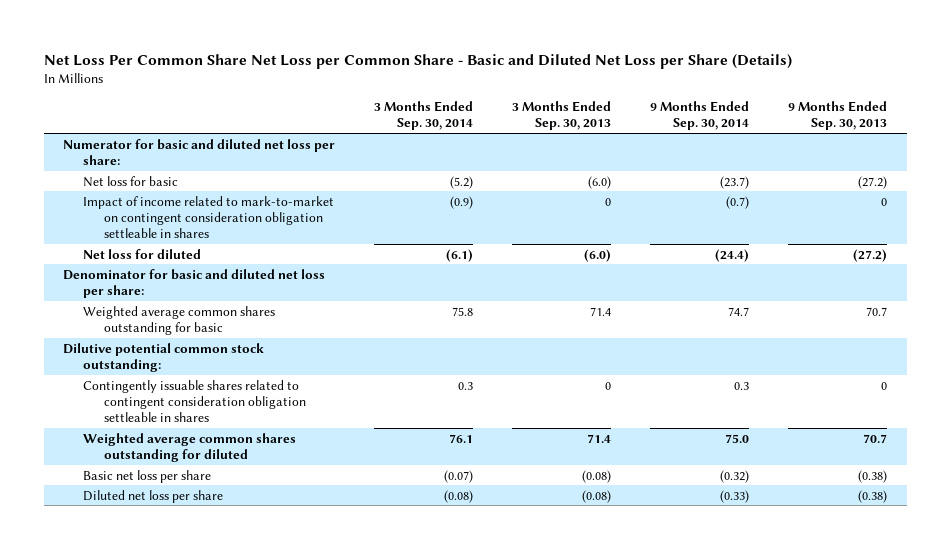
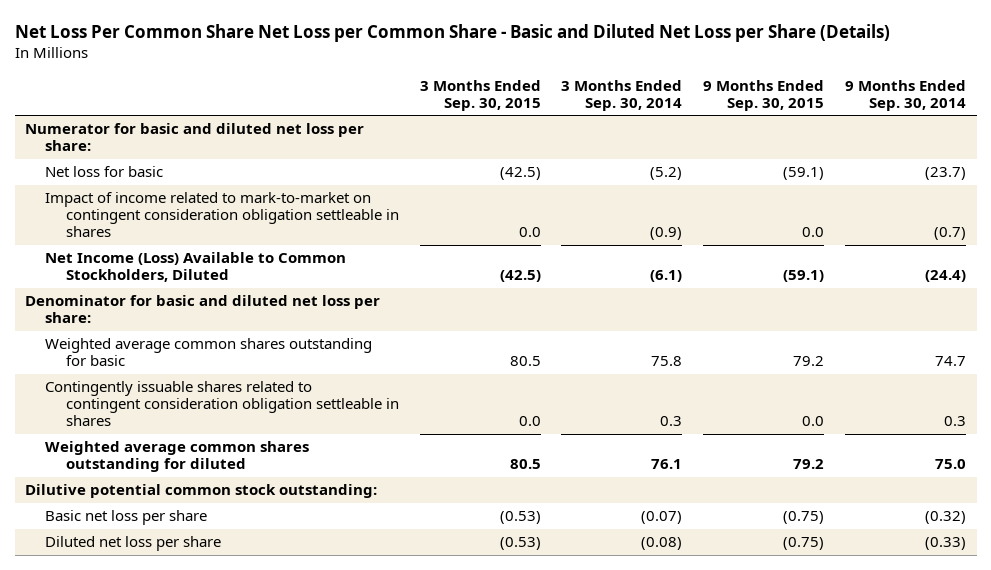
- | 3 Months Ended Sep. 30, 2014 | 3 Months Ended Sep. 30, 2013 | 9 Months Ended Sep. 30, 2014 | 9 Months Ended Sep. 30, 2013
+ | 3 Months Ended Sep. 30, 2015 | 3 Months Ended Sep. 30, 2014 | 9 Months Ended Sep. 30, 2015 | 9 Months Ended Sep. 30, 2014
- Net loss for diluted | (6.1) | (6.0) | (24.4) | (27.2)
+ Net Income (Loss) Available to Common Stockholders, Diluted | (42.5) | (6.1) | (59.1) | (24.4)
moved down: Dilutive potential common stock outstanding:

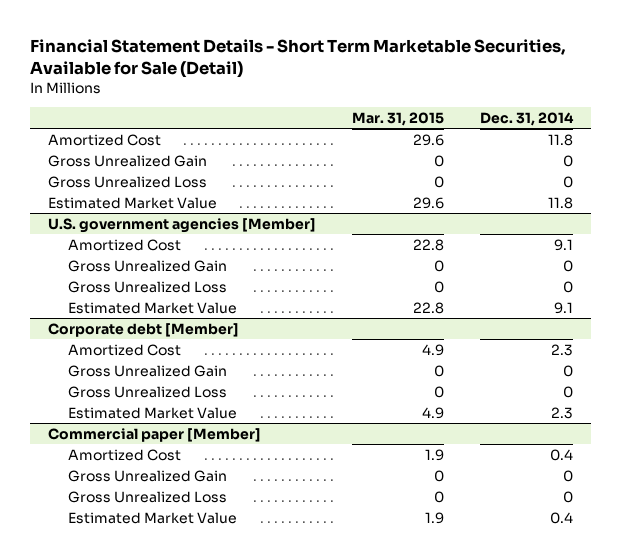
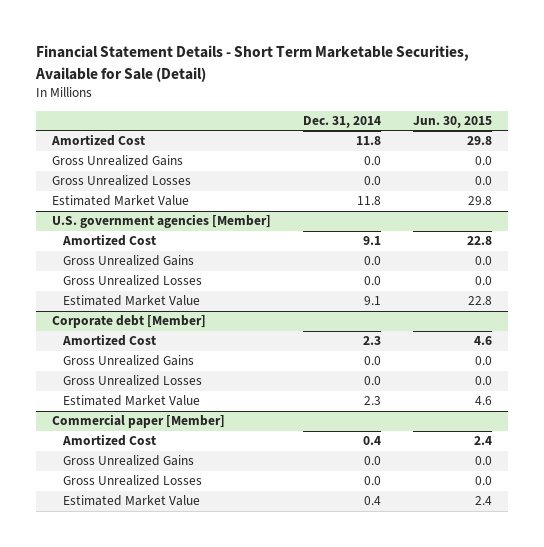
- | Mar. 31, 2015 | Dec. 31, 2014
+ | Dec. 31, 2014 | Jun. 30, 2015
- Gross Unrealized Gain | 0 | 0
- Gross Unrealized Loss | 0 | 0
+ Gross Unrealized Gains | 0.0 | 0.0
+ Gross Unrealized Losses | 0.0 | 0.0
@ U.S. government agencies [Member]
- Gross Unrealized Gain | 0 | 0
- Gross Unrealized Loss | 0 | 0
+ Gross Unrealized Gains | 0.0 | 0.0
+ Gross Unrealized Losses | 0.0 | 0.0
@ Corporate debt [Member]
- Gross Unrealized Gain | 0 | 0
- Gross Unrealized Loss | 0 | 0
+ Gross Unrealized Gains | 0.0 | 0.0
+ Gross Unrealized Losses | 0.0 | 0.0
@ Commercial paper [Member]
- Gross Unrealized Gain | 0 | 0
- Gross Unrealized Loss | 0 | 0
+ Gross Unrealized Gains | 0.0 | 0.0
+ Gross Unrealized Losses | 0.0 | 0.0

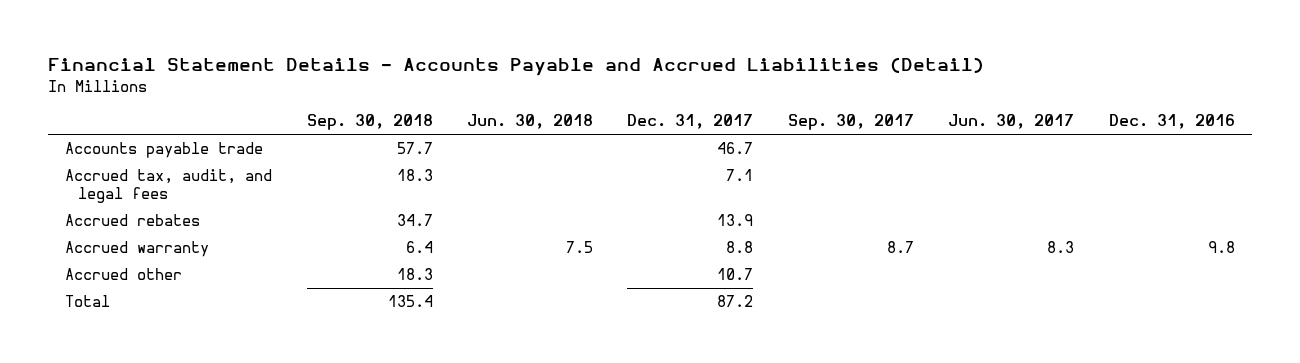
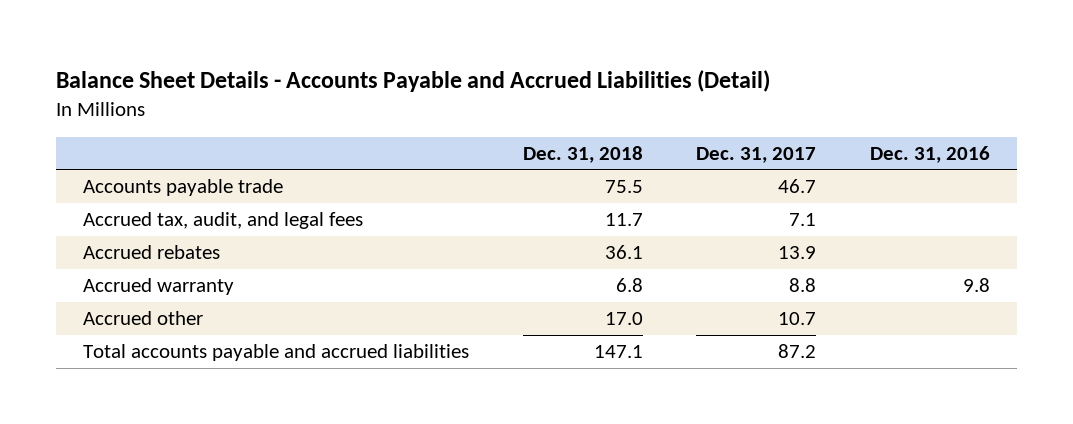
- Financial Statement Details - Accounts Payable and Accrued Liabilities (Detail)
+ Balance Sheet Details - Accounts Payable and Accrued Liabilities (Detail)
- | Sep. 30, 2018 | Jun. 30, 2018 | Dec. 31, 2017 | Sep. 30, 2017 | Jun. 30, 2017 | Dec. 31, 2016
+ | Dec. 31, 2018 | Dec. 31, 2017 | Dec. 31, 2016
- Total | 135.4 | | 87.2 | | |
+ Total accounts payable and accrued liabilities | 147.1 | 87.2 |

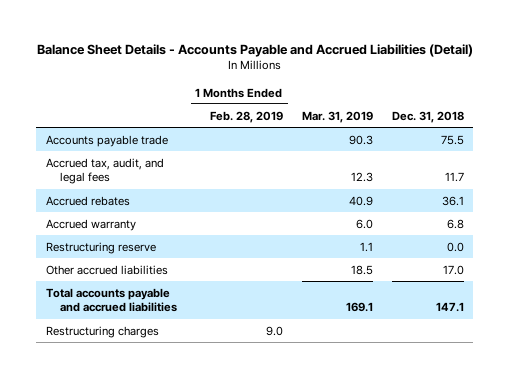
- | Dec. 31, 2018 | Dec. 31, 2017 | Dec. 31, 2016
+ | 1 Months Ended Feb. 28, 2019 | Mar. 31, 2019 | Dec. 31, 2018
- Accrued other | 17.0 | 10.7 |
+ Restructuring reserve | | 1.1 | 0.0
+ Other accrued liabilities | | 18.5 | 17.0
+ Restructuring charges | 9.0 | |

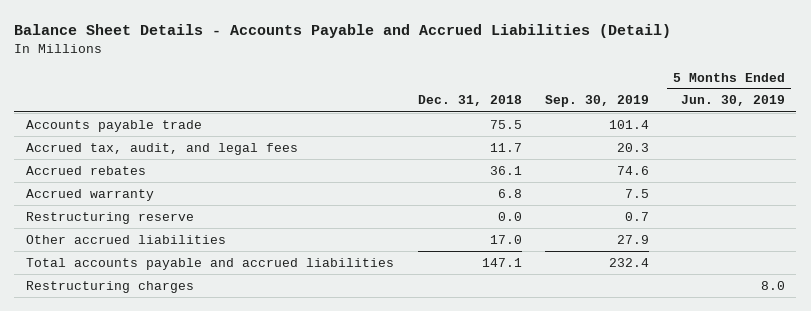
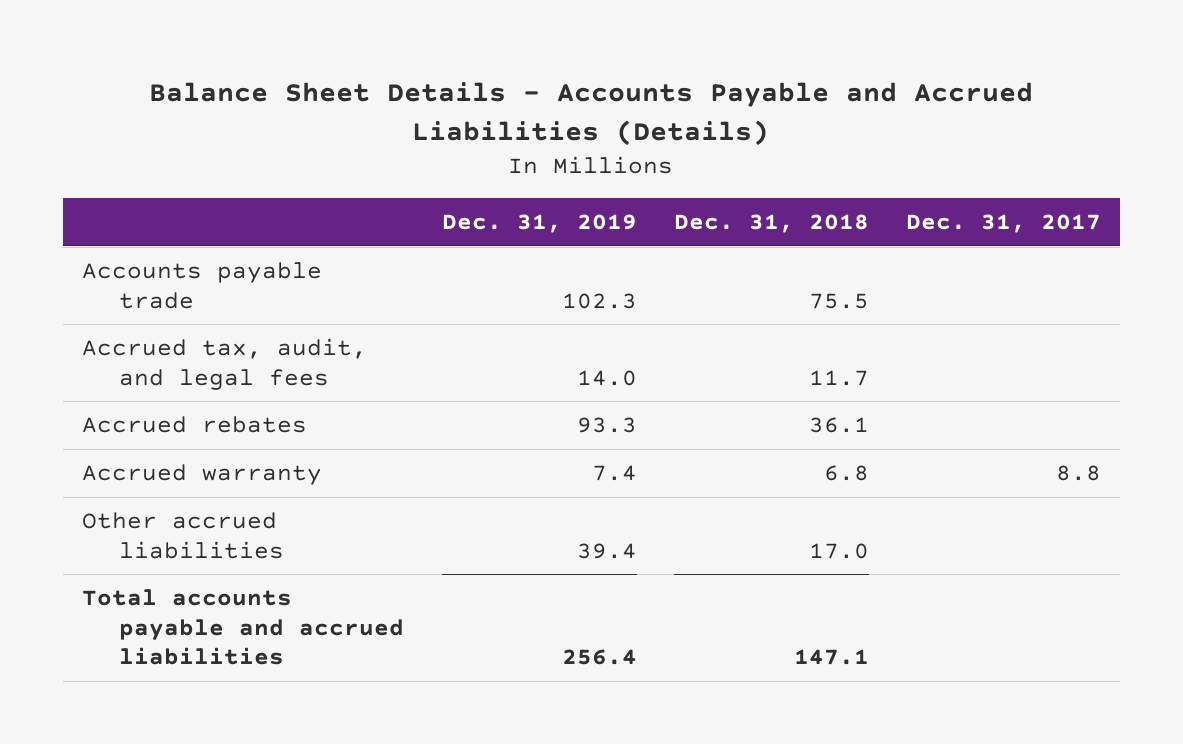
- Balance Sheet Details - Accounts Payable and Accrued Liabilities (Detail)
+ Balance Sheet Details - Accounts Payable and Accrued Liabilities (Details)
- | Dec. 31, 2018 | Sep. 30, 2019 | 5 Months Ended Jun. 30, 2019
+ | Dec. 31, 2019 | Dec. 31, 2018 | Dec. 31, 2017
- Restructuring reserve | 0.0 | 0.7 |
- Restructuring charges | | | 8.0

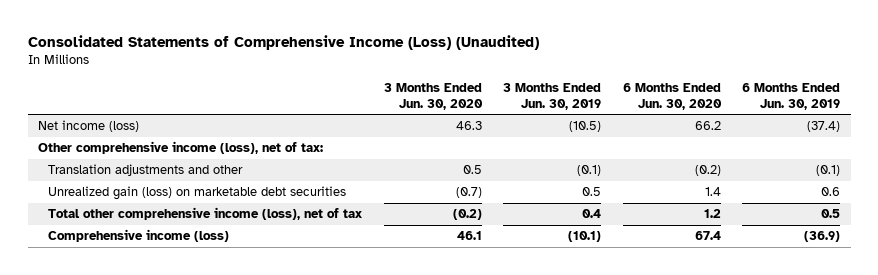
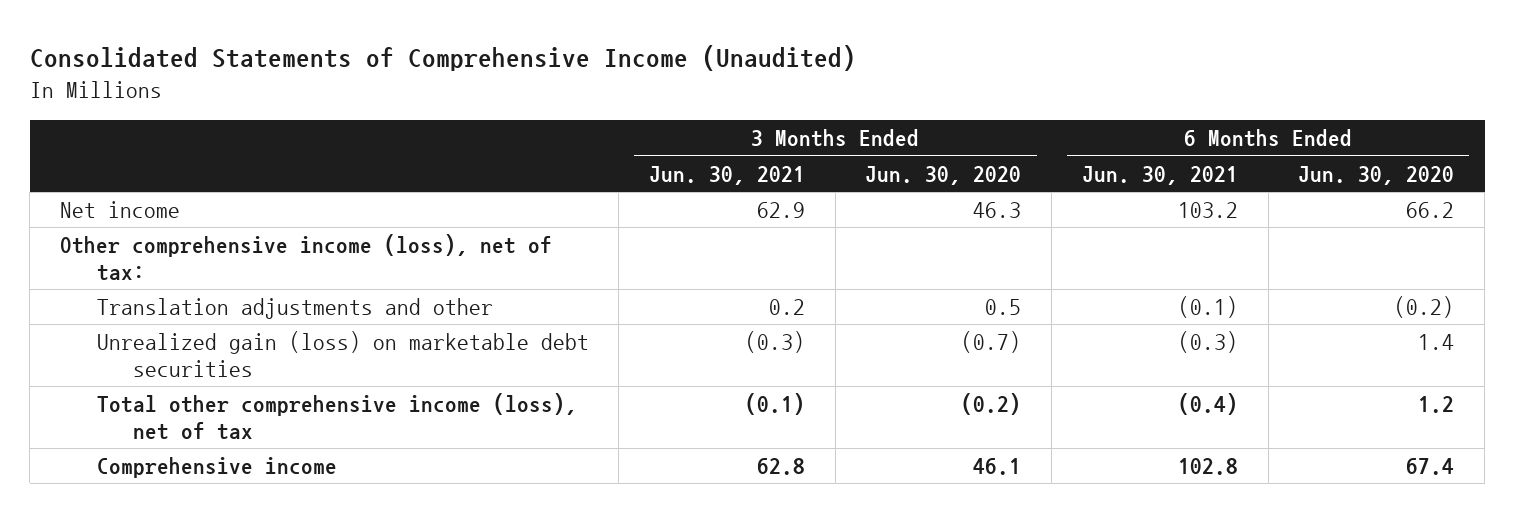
- Consolidated Statements of Comprehensive Income (Loss) (Unaudited)
+ Consolidated Statements of Comprehensive Income (Unaudited)
- | 3 Months Ended Jun. 30, 2020 | 3 Months Ended Jun. 30, 2019 | 6 Months Ended Jun. 30, 2020 | 6 Months Ended Jun. 30, 2019
+ | 3 Months Ended Jun. 30, 2021 | 3 Months Ended Jun. 30, 2020 | 6 Months Ended Jun. 30, 2021 | 6 Months Ended Jun. 30, 2020
- Net income (loss) | 46.3 | (10.5) | 66.2 | (37.4)
+ Net income | 62.9 | 46.3 | 103.2 | 66.2
- Comprehensive income (loss) | 46.1 | (10.1) | 67.4 | (36.9)
+ Comprehensive income | 62.8 | 46.1 | 102.8 | 67.4

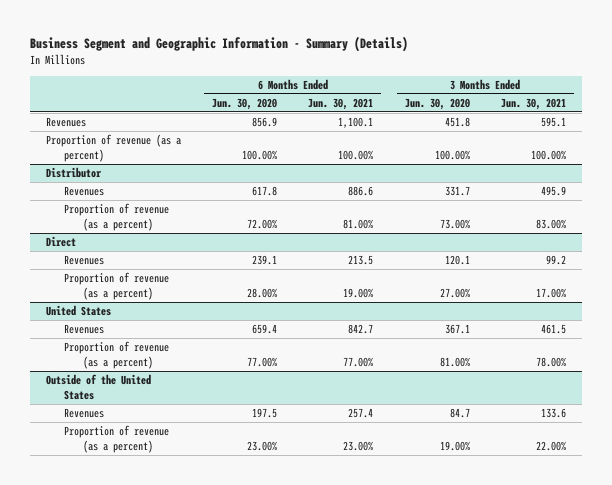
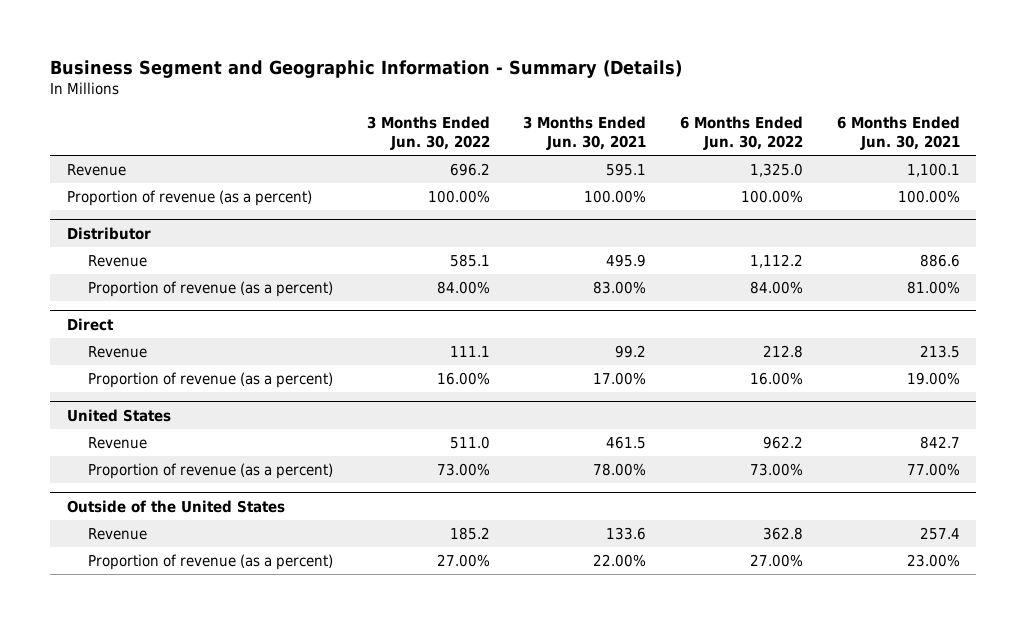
- | 6 Months Ended Jun. 30, 2020 | 6 Months Ended Jun. 30, 2021 | 3 Months Ended Jun. 30, 2020 | 3 Months Ended Jun. 30, 2021
+ | 3 Months Ended Jun. 30, 2022 | 3 Months Ended Jun. 30, 2021 | 6 Months Ended Jun. 30, 2022 | 6 Months Ended Jun. 30, 2021
- Revenues | 856.9 | 1,100.1 | 451.8 | 595.1
+ Revenue | 696.2 | 595.1 | 1,325.0 | 1,100.1
@ Distributor
- Revenues | 617.8 | 886.6 | 331.7 | 495.9
+ Revenue | 585.1 | 495.9 | 1,112.2 | 886.6
@ Direct
- Revenues | 239.1 | 213.5 | 120.1 | 99.2
+ Revenue | 111.1 | 99.2 | 212.8 | 213.5
@ United States
- Revenues | 659.4 | 842.7 | 367.1 | 461.5
+ Revenue | 511.0 | 461.5 | 962.2 | 842.7
@ Outside of the United States
- Revenues | 197.5 | 257.4 | 84.7 | 133.6
+ Revenue | 185.2 | 133.6 | 362.8 | 257.4

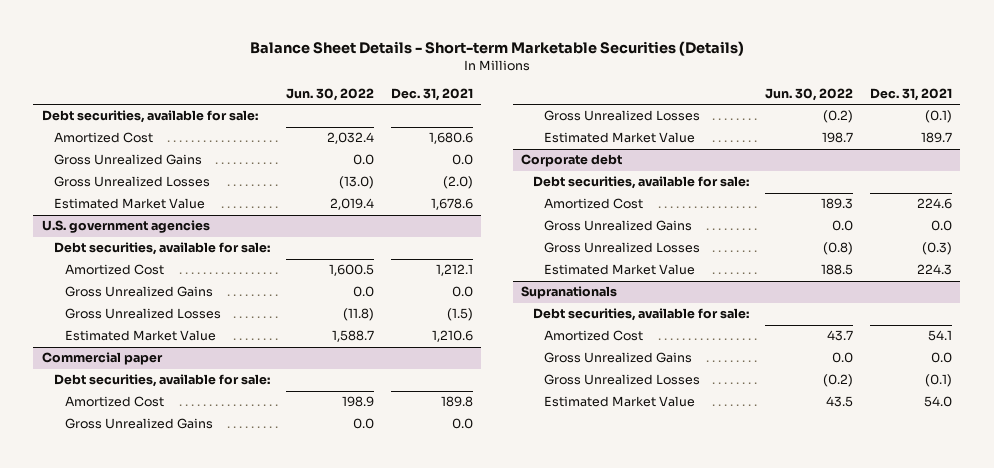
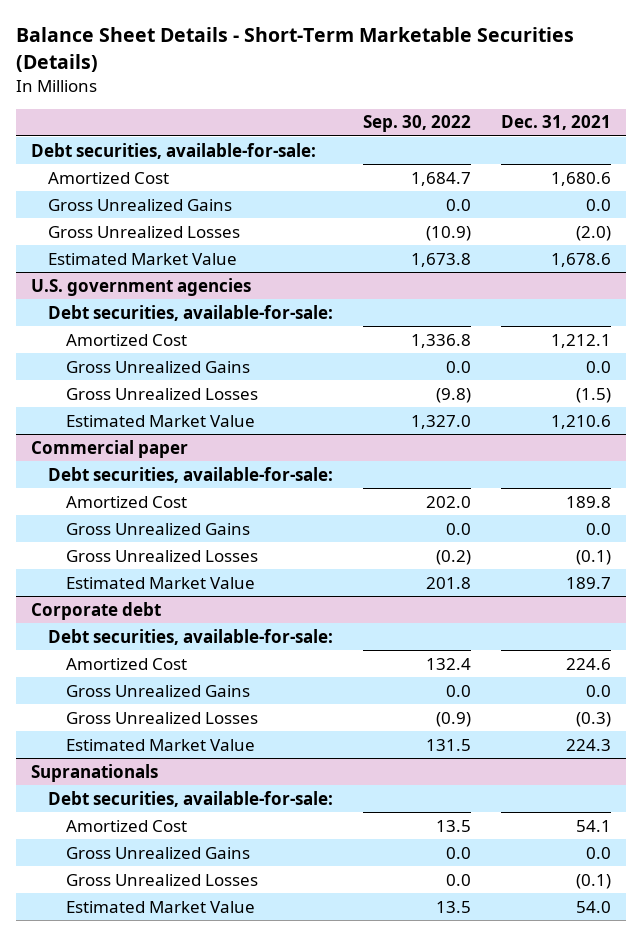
- Balance Sheet Details - Short-term Marketable Securities (Details)
+ Balance Sheet Details - Short-Term Marketable Securities (Details)
- | Jun. 30, 2022 | Dec. 31, 2021
+ | Sep. 30, 2022 | Dec. 31, 2021
- Debt securities, available for sale:
+ Debt securities, available-for-sale:
@ U.S. government agencies
- Debt securities, available for sale:
+ Debt securities, available-for-sale:
@ Commercial paper
- Debt securities, available for sale:
+ Debt securities, available-for-sale:
@ Corporate debt
- Debt securities, available for sale:
+ Debt securities, available-for-sale:
@ Supranationals
- Debt securities, available for sale:
+ Debt securities, available-for-sale:

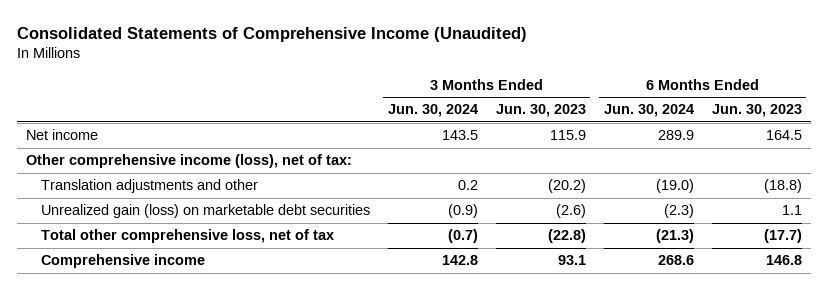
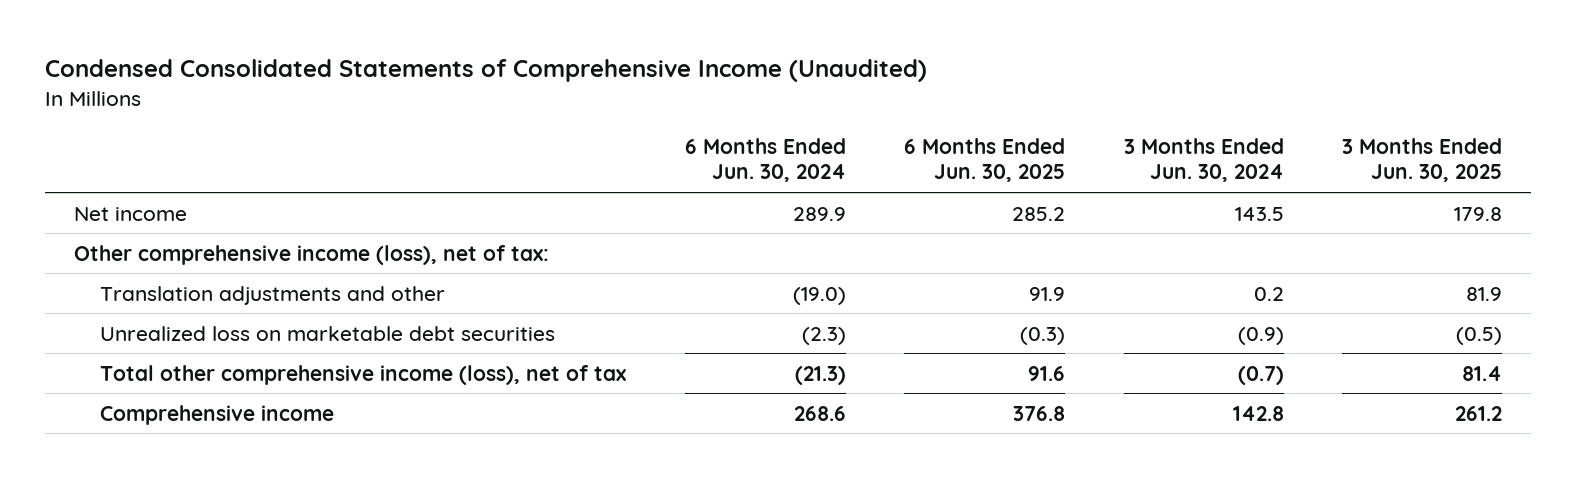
- Consolidated Statements of Comprehensive Income (Unaudited)
+ Condensed Consolidated Statements of Comprehensive Income (Unaudited)
- | 3 Months Ended Jun. 30, 2024 | 3 Months Ended Jun. 30, 2023 | 6 Months Ended Jun. 30, 2024 | 6 Months Ended Jun. 30, 2023
+ | 6 Months Ended Jun. 30, 2024 | 6 Months Ended Jun. 30, 2025 | 3 Months Ended Jun. 30, 2024 | 3 Months Ended Jun. 30, 2025
- Unrealized gain (loss) on marketable debt securities | (0.9) | (2.6) | (2.3) | 1.1
- Total other comprehensive loss, net of tax | (0.7) | (22.8) | (21.3) | (17.7)
+ Unrealized loss on marketable debt securities | (2.3) | (0.3) | (0.9) | (0.5)
+ Total other comprehensive income (loss), net of tax | (21.3) | 91.6 | (0.7) | 81.4

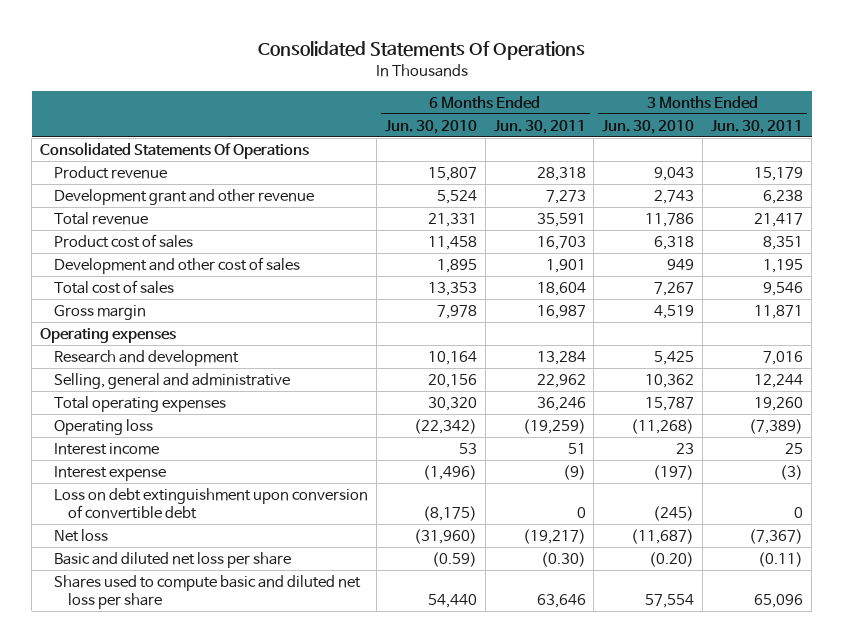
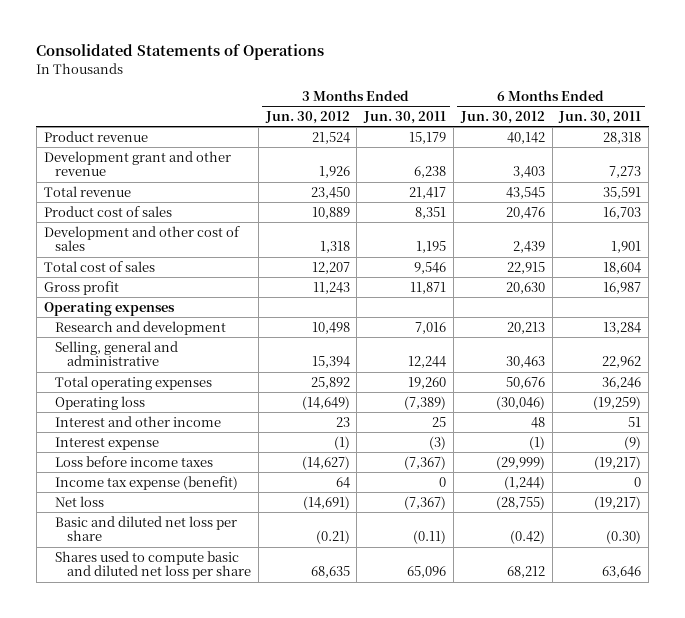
- Consolidated Statements Of Operations
+ Consolidated Statements of Operations
- | 6 Months Ended Jun. 30, 2010 | 6 Months Ended Jun. 30, 2011 | 3 Months Ended Jun. 30, 2010 | 3 Months Ended Jun. 30, 2011
+ | 3 Months Ended Jun. 30, 2012 | 3 Months Ended Jun. 30, 2011 | 6 Months Ended Jun. 30, 2012 | 6 Months Ended Jun. 30, 2011
- Consolidated Statements Of Operations
- Gross margin | 7,978 | 16,987 | 4,519 | 11,871
+ Gross profit | 11,243 | 11,871 | 20,630 | 16,987
- Interest income | 53 | 51 | 23 | 25
+ Interest and other income | 23 | 25 | 48 | 51
- Loss on debt extinguishment upon conversion of convertible debt | (8,175) | 0 | (245) | 0
+ Loss before income taxes | (14,627) | (7,367) | (29,999) | (19,217)
+ Income tax expense (benefit) | 64 | 0 | (1,244) | 0

